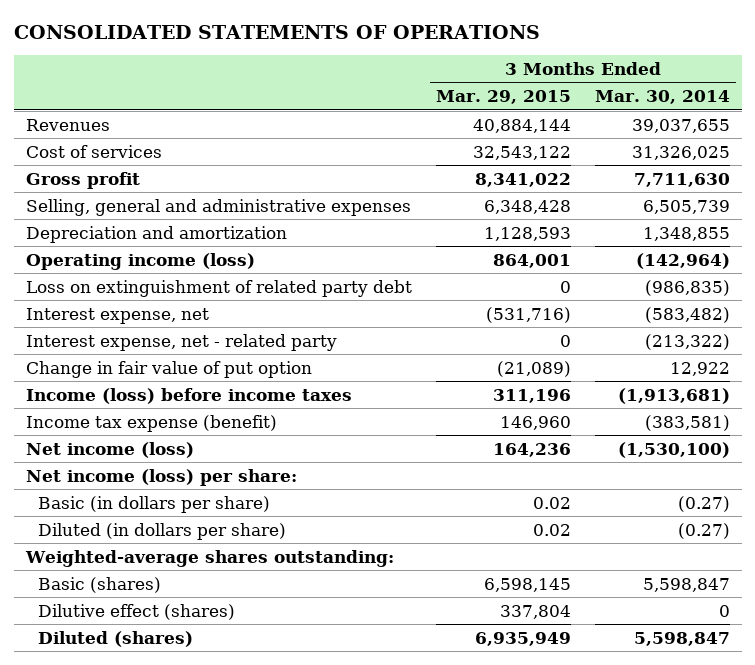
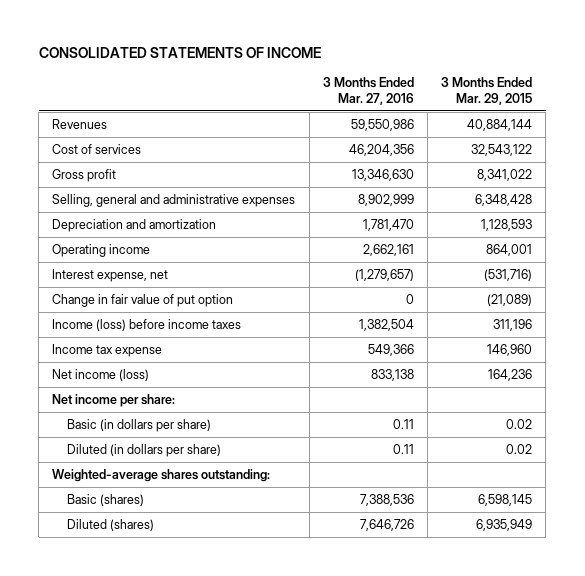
- CONSOLIDATED STATEMENTS OF OPERATIONS
+ CONSOLIDATED STATEMENTS OF INCOME
- | 3 Months Ended Mar. 29, 2015 | 3 Months Ended Mar. 30, 2014
+ | 3 Months Ended Mar. 27, 2016 | 3 Months Ended Mar. 29, 2015
- Operating income (loss) | 864,001 | (142,964)
- Loss on extinguishment of related party debt | 0 | (986,835)
+ Operating income | 2,662,161 | 864,001
- Interest expense, net - related party | 0 | (213,322)
- Income tax expense (benefit) | 146,960 | (383,581)
+ Income tax expense | 549,366 | 146,960
- Net income (loss) per share:
+ Net income per share:
- Dilutive effect (shares) | 337,804 | 0

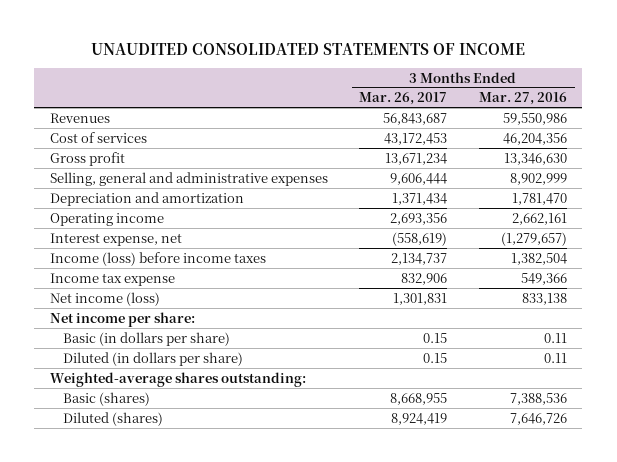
- CONSOLIDATED STATEMENTS OF INCOME
+ UNAUDITED CONSOLIDATED STATEMENTS OF INCOME
- | 3 Months Ended Mar. 27, 2016 | 3 Months Ended Mar. 29, 2015
+ | 3 Months Ended Mar. 26, 2017 | 3 Months Ended Mar. 27, 2016
- Change in fair value of put option | 0 | (21,089)

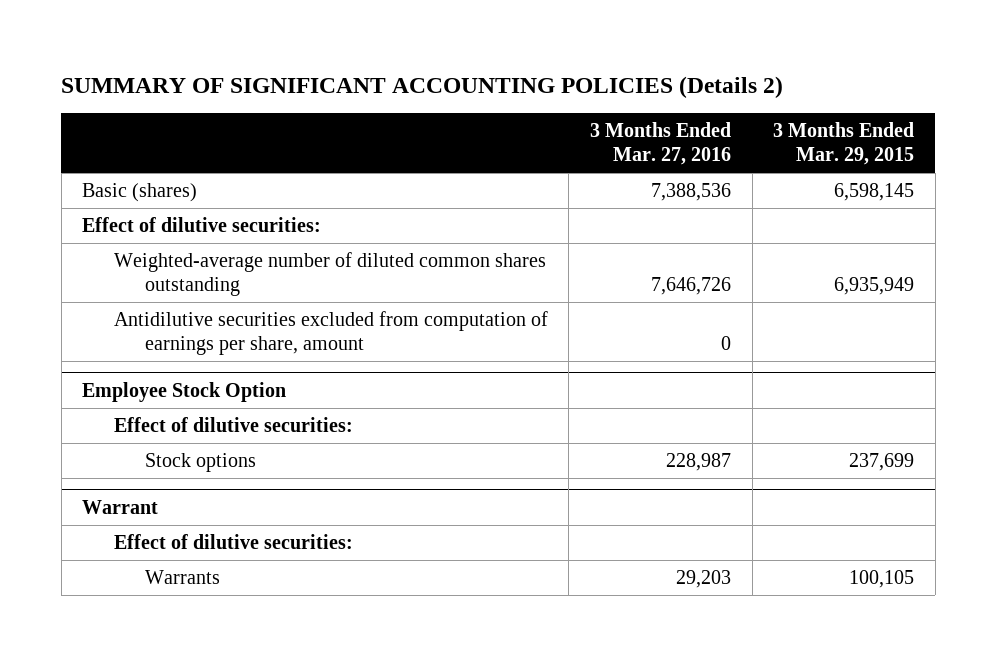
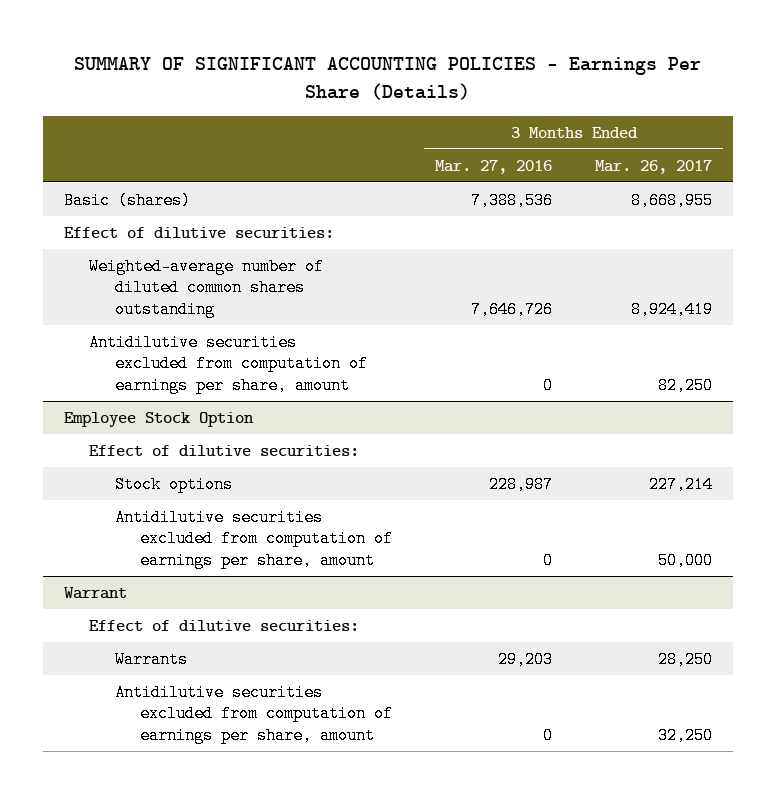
- SUMMARY OF SIGNIFICANT ACCOUNTING POLICIES (Details 2)
+ SUMMARY OF SIGNIFICANT ACCOUNTING POLICIES - Earnings Per Share (Details)
- | 3 Months Ended Mar. 27, 2016 | 3 Months Ended Mar. 29, 2015
+ | 3 Months Ended Mar. 27, 2016 | 3 Months Ended Mar. 26, 2017
@ Employee Stock Option
+ Antidilutive securities excluded from computation of earnings per share, amount | 0 | 50,000
@ Warrant
+ Antidilutive securities excluded from computation of earnings per share, amount | 0 | 32,250

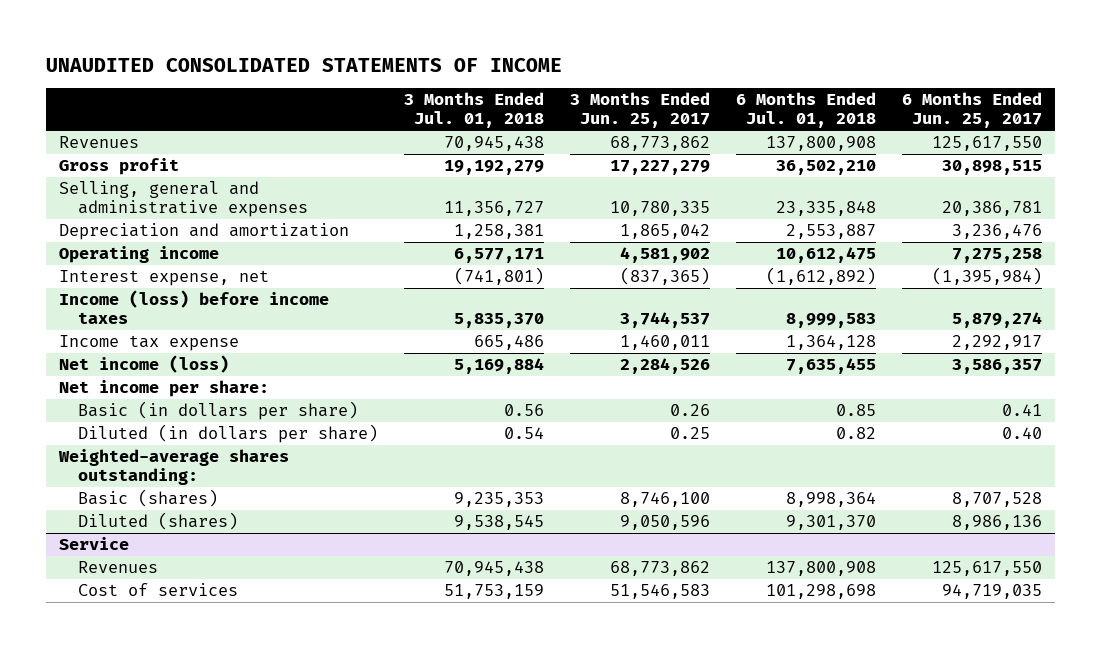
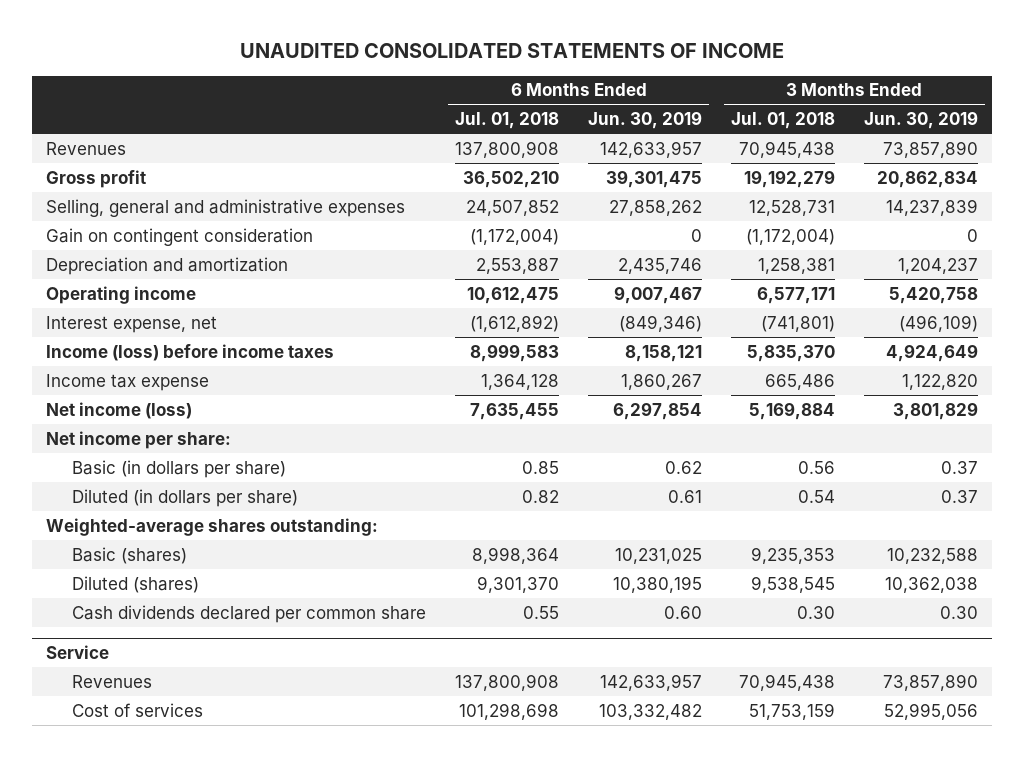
- | 3 Months Ended Jul. 01, 2018 | 3 Months Ended Jun. 25, 2017 | 6 Months Ended Jul. 01, 2018 | 6 Months Ended Jun. 25, 2017
+ | 6 Months Ended Jul. 01, 2018 | 6 Months Ended Jun. 30, 2019 | 3 Months Ended Jul. 01, 2018 | 3 Months Ended Jun. 30, 2019
- Selling, general and administrative expenses | 11,356,727 | 10,780,335 | 23,335,848 | 20,386,781
+ Selling, general and administrative expenses | 24,507,852 | 27,858,262 | 12,528,731 | 14,237,839
+ Gain on contingent consideration | (1,172,004) | 0 | (1,172,004) | 0
+ Cash dividends declared per common share | 0.55 | 0.60 | 0.30 | 0.30

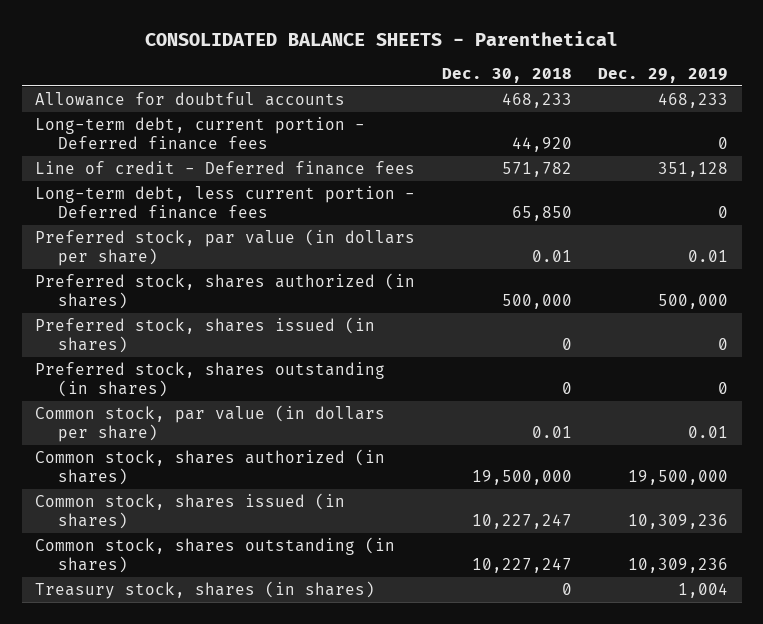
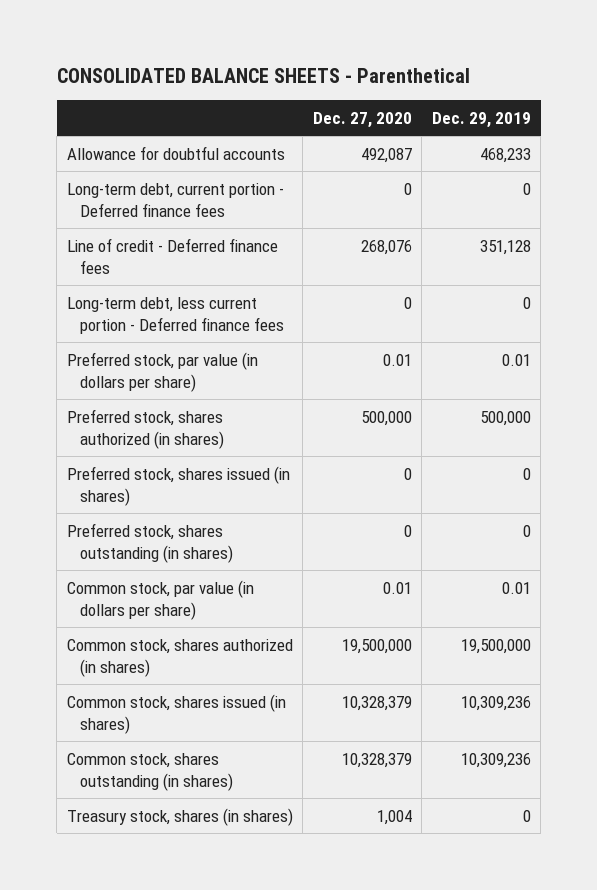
- | Dec. 30, 2018 | Dec. 29, 2019
+ | Dec. 27, 2020 | Dec. 29, 2019
- Treasury stock, shares (in shares) | 0 | 1,004
+ Treasury stock, shares (in shares) | 1,004 | 0

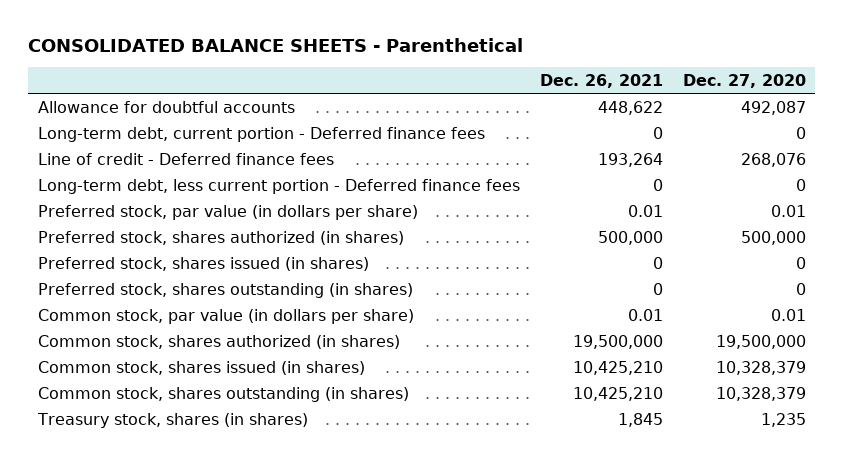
- | Dec. 27, 2020 | Dec. 29, 2019
+ | Dec. 26, 2021 | Dec. 27, 2020
- Treasury stock, shares (in shares) | 1,004 | 0
+ Treasury stock, shares (in shares) | 1,845 | 1,235

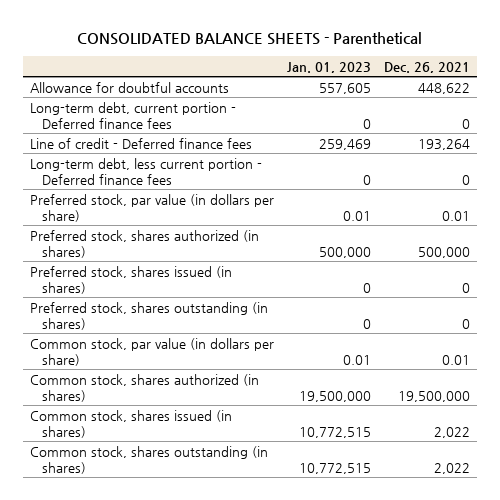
- | Dec. 26, 2021 | Dec. 27, 2020
+ | Jan. 01, 2023 | Dec. 26, 2021
- Common stock, shares issued (in shares) | 10,425,210 | 10,328,379
- Common stock, shares outstanding (in shares) | 10,425,210 | 10,328,379
- Treasury stock, shares (in shares) | 1,845 | 1,235
+ Common stock, shares issued (in shares) | 10,772,515 | 2,022
+ Common stock, shares outstanding (in shares) | 10,772,515 | 2,022

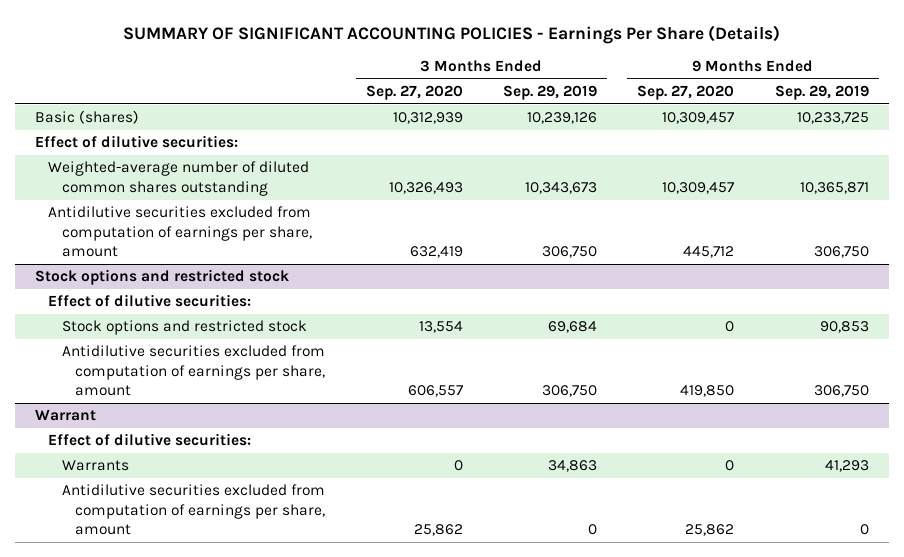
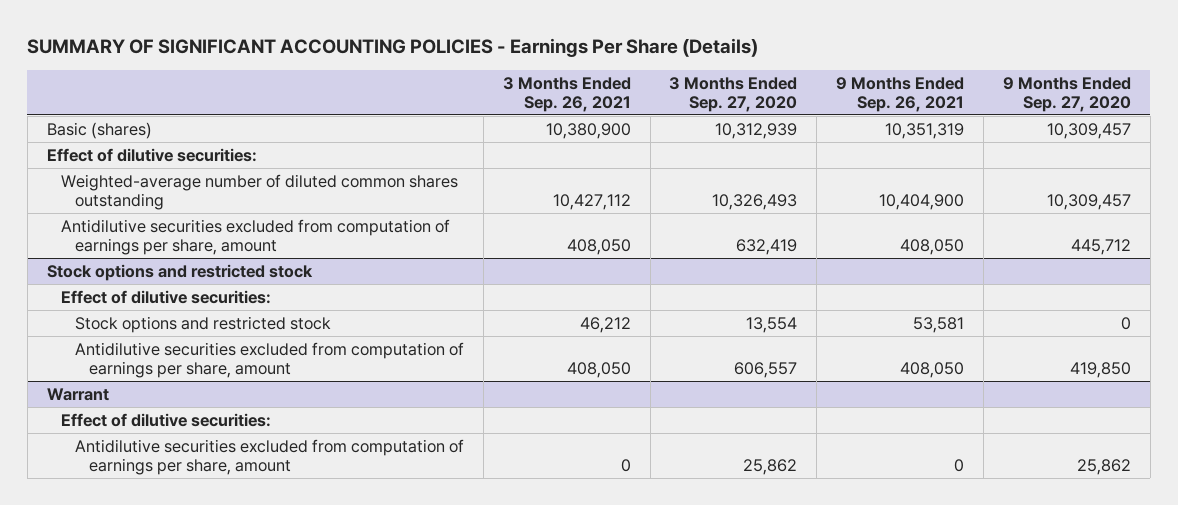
- | 3 Months Ended Sep. 27, 2020 | 3 Months Ended Sep. 29, 2019 | 9 Months Ended Sep. 27, 2020 | 9 Months Ended Sep. 29, 2019
+ | 3 Months Ended Sep. 26, 2021 | 3 Months Ended Sep. 27, 2020 | 9 Months Ended Sep. 26, 2021 | 9 Months Ended Sep. 27, 2020
@ Warrant
- Warrants | 0 | 34,863 | 0 | 41,293

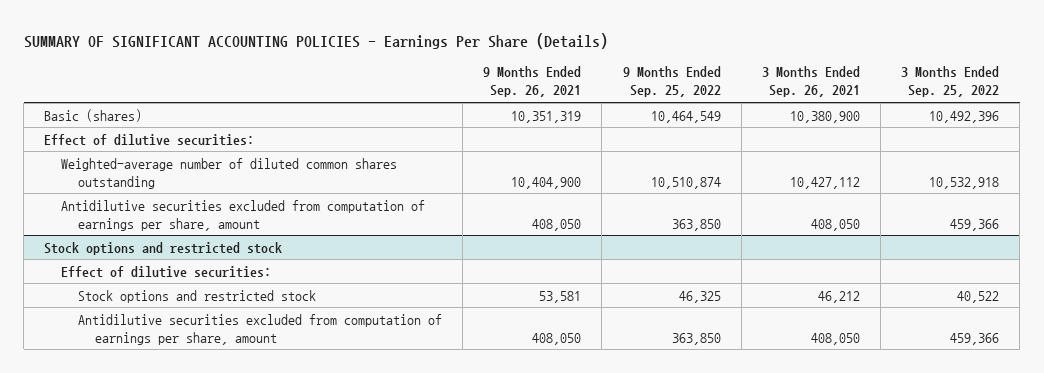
- | 3 Months Ended Sep. 26, 2021 | 3 Months Ended Sep. 27, 2020 | 9 Months Ended Sep. 26, 2021 | 9 Months Ended Sep. 27, 2020
+ | 9 Months Ended Sep. 26, 2021 | 9 Months Ended Sep. 25, 2022 | 3 Months Ended Sep. 26, 2021 | 3 Months Ended Sep. 25, 2022
- Warrant
- Effect of dilutive securities:
- Antidilutive securities excluded from computation of earnings per share, amount | 0 | 25,862 | 0 | 25,862

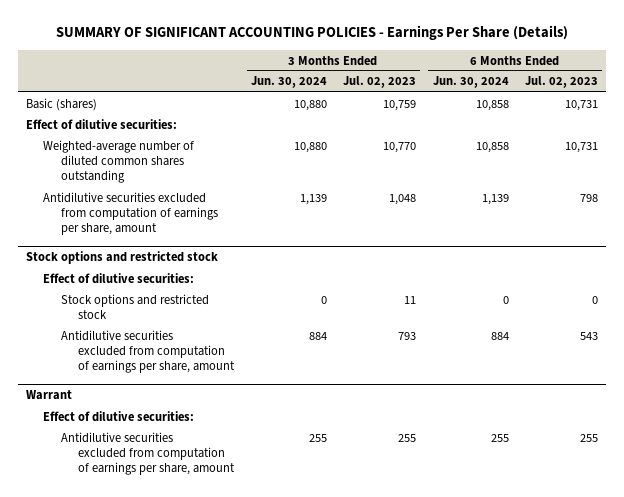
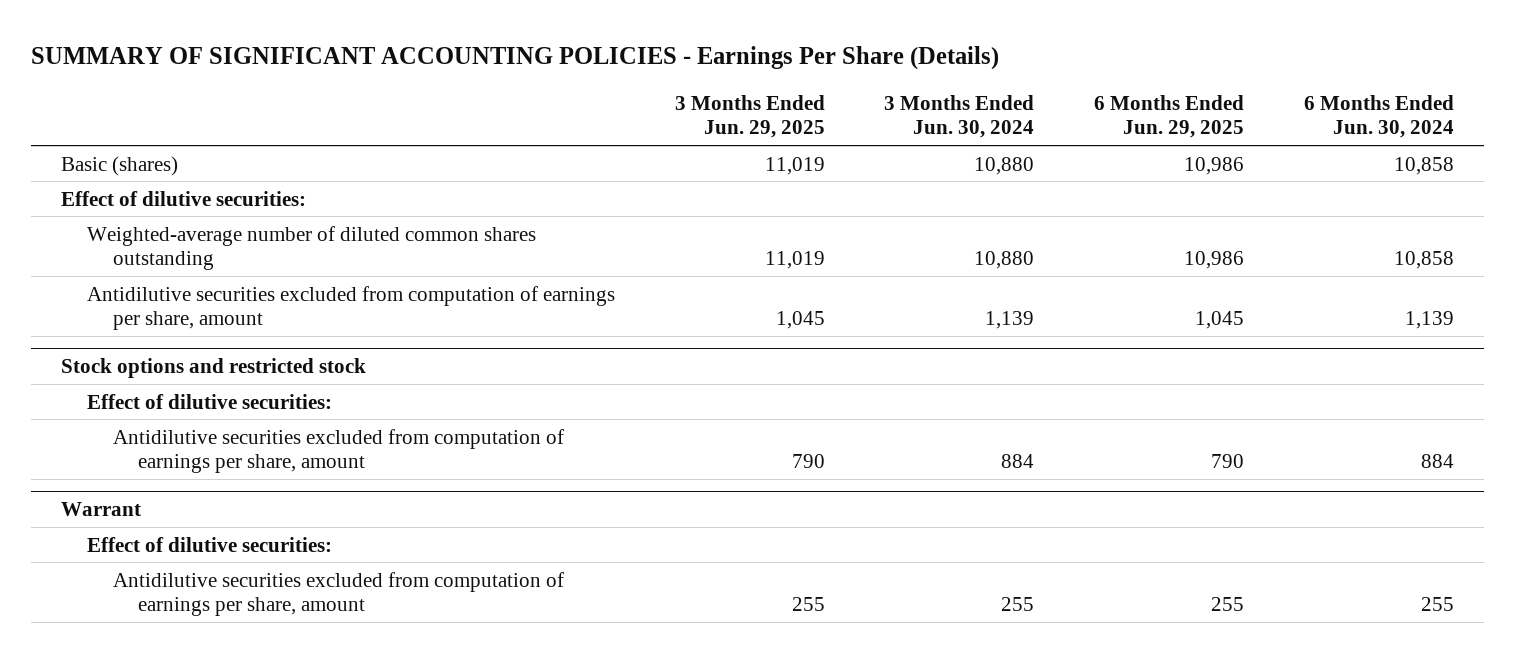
- | 3 Months Ended Jun. 30, 2024 | 3 Months Ended Jul. 02, 2023 | 6 Months Ended Jun. 30, 2024 | 6 Months Ended Jul. 02, 2023
+ | 3 Months Ended Jun. 29, 2025 | 3 Months Ended Jun. 30, 2024 | 6 Months Ended Jun. 29, 2025 | 6 Months Ended Jun. 30, 2024
@ Stock options and restricted stock
- Stock options and restricted stock | 0 | 11 | 0 | 0

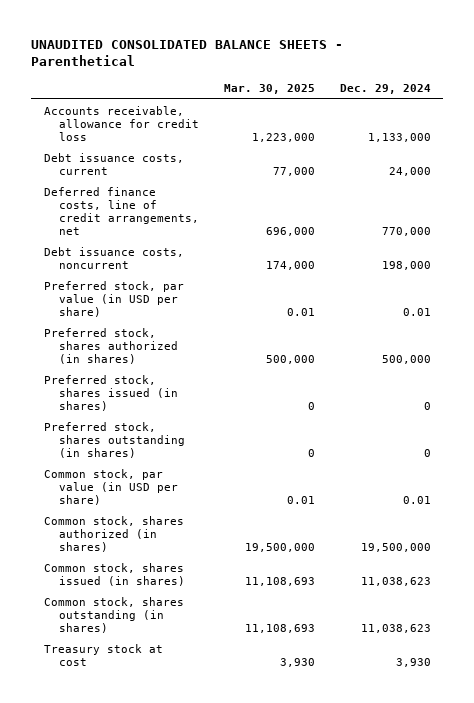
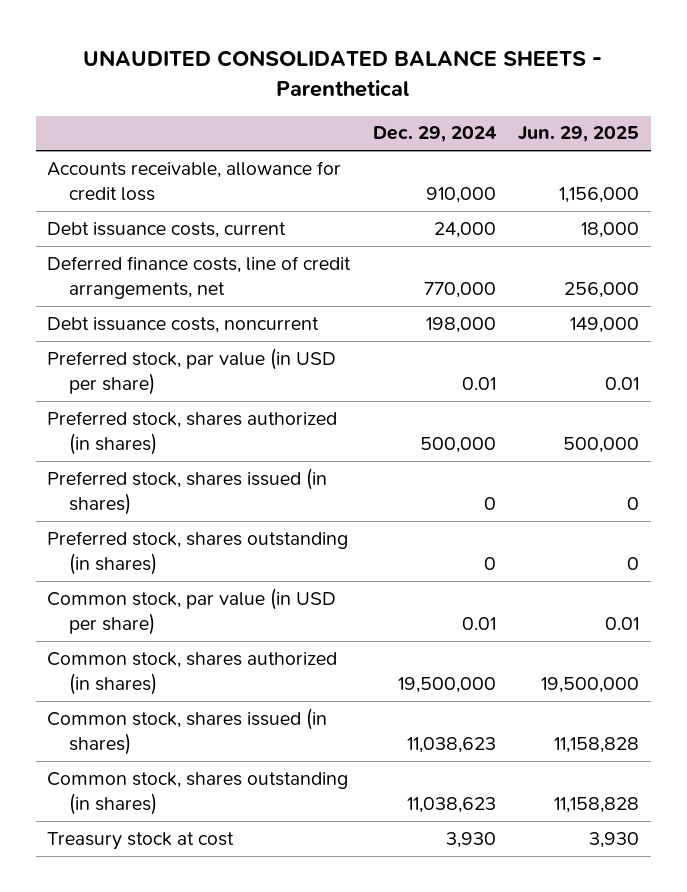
- | Mar. 30, 2025 | Dec. 29, 2024
+ | Dec. 29, 2024 | Jun. 29, 2025
- Accounts receivable, allowance for credit loss | 1,223,000 | 1,133,000
+ Accounts receivable, allowance for credit loss | 910,000 | 1,156,000

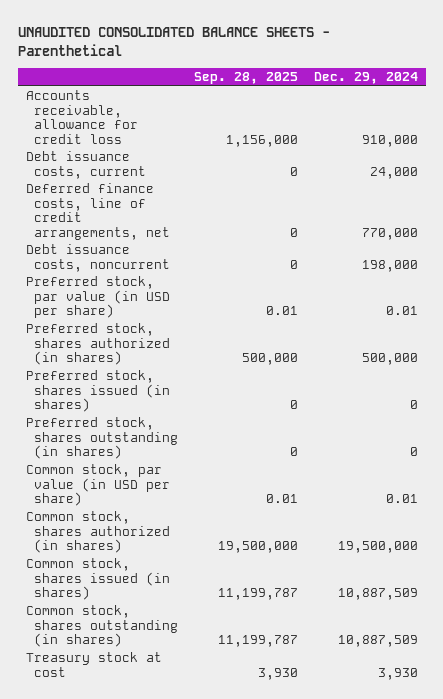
- | Dec. 29, 2024 | Jun. 29, 2025
+ | Sep. 28, 2025 | Dec. 29, 2024
- Common stock, shares issued (in shares) | 11,038,623 | 11,158,828
- Common stock, shares outstanding (in shares) | 11,038,623 | 11,158,828
+ Common stock, shares issued (in shares) | 11,199,787 | 10,887,509
+ Common stock, shares outstanding (in shares) | 11,199,787 | 10,887,509

